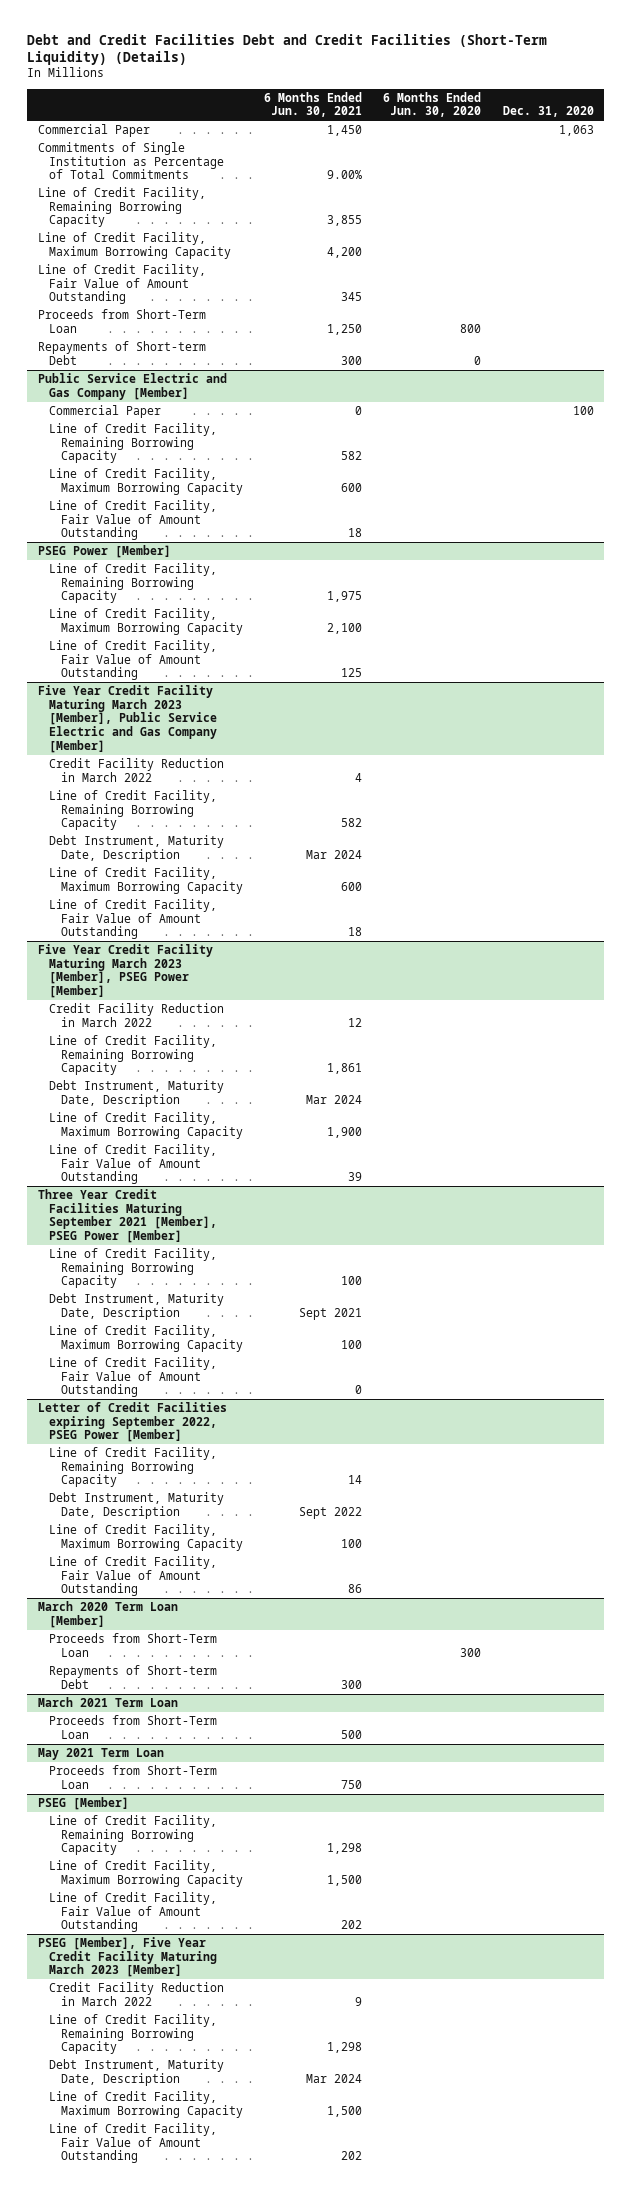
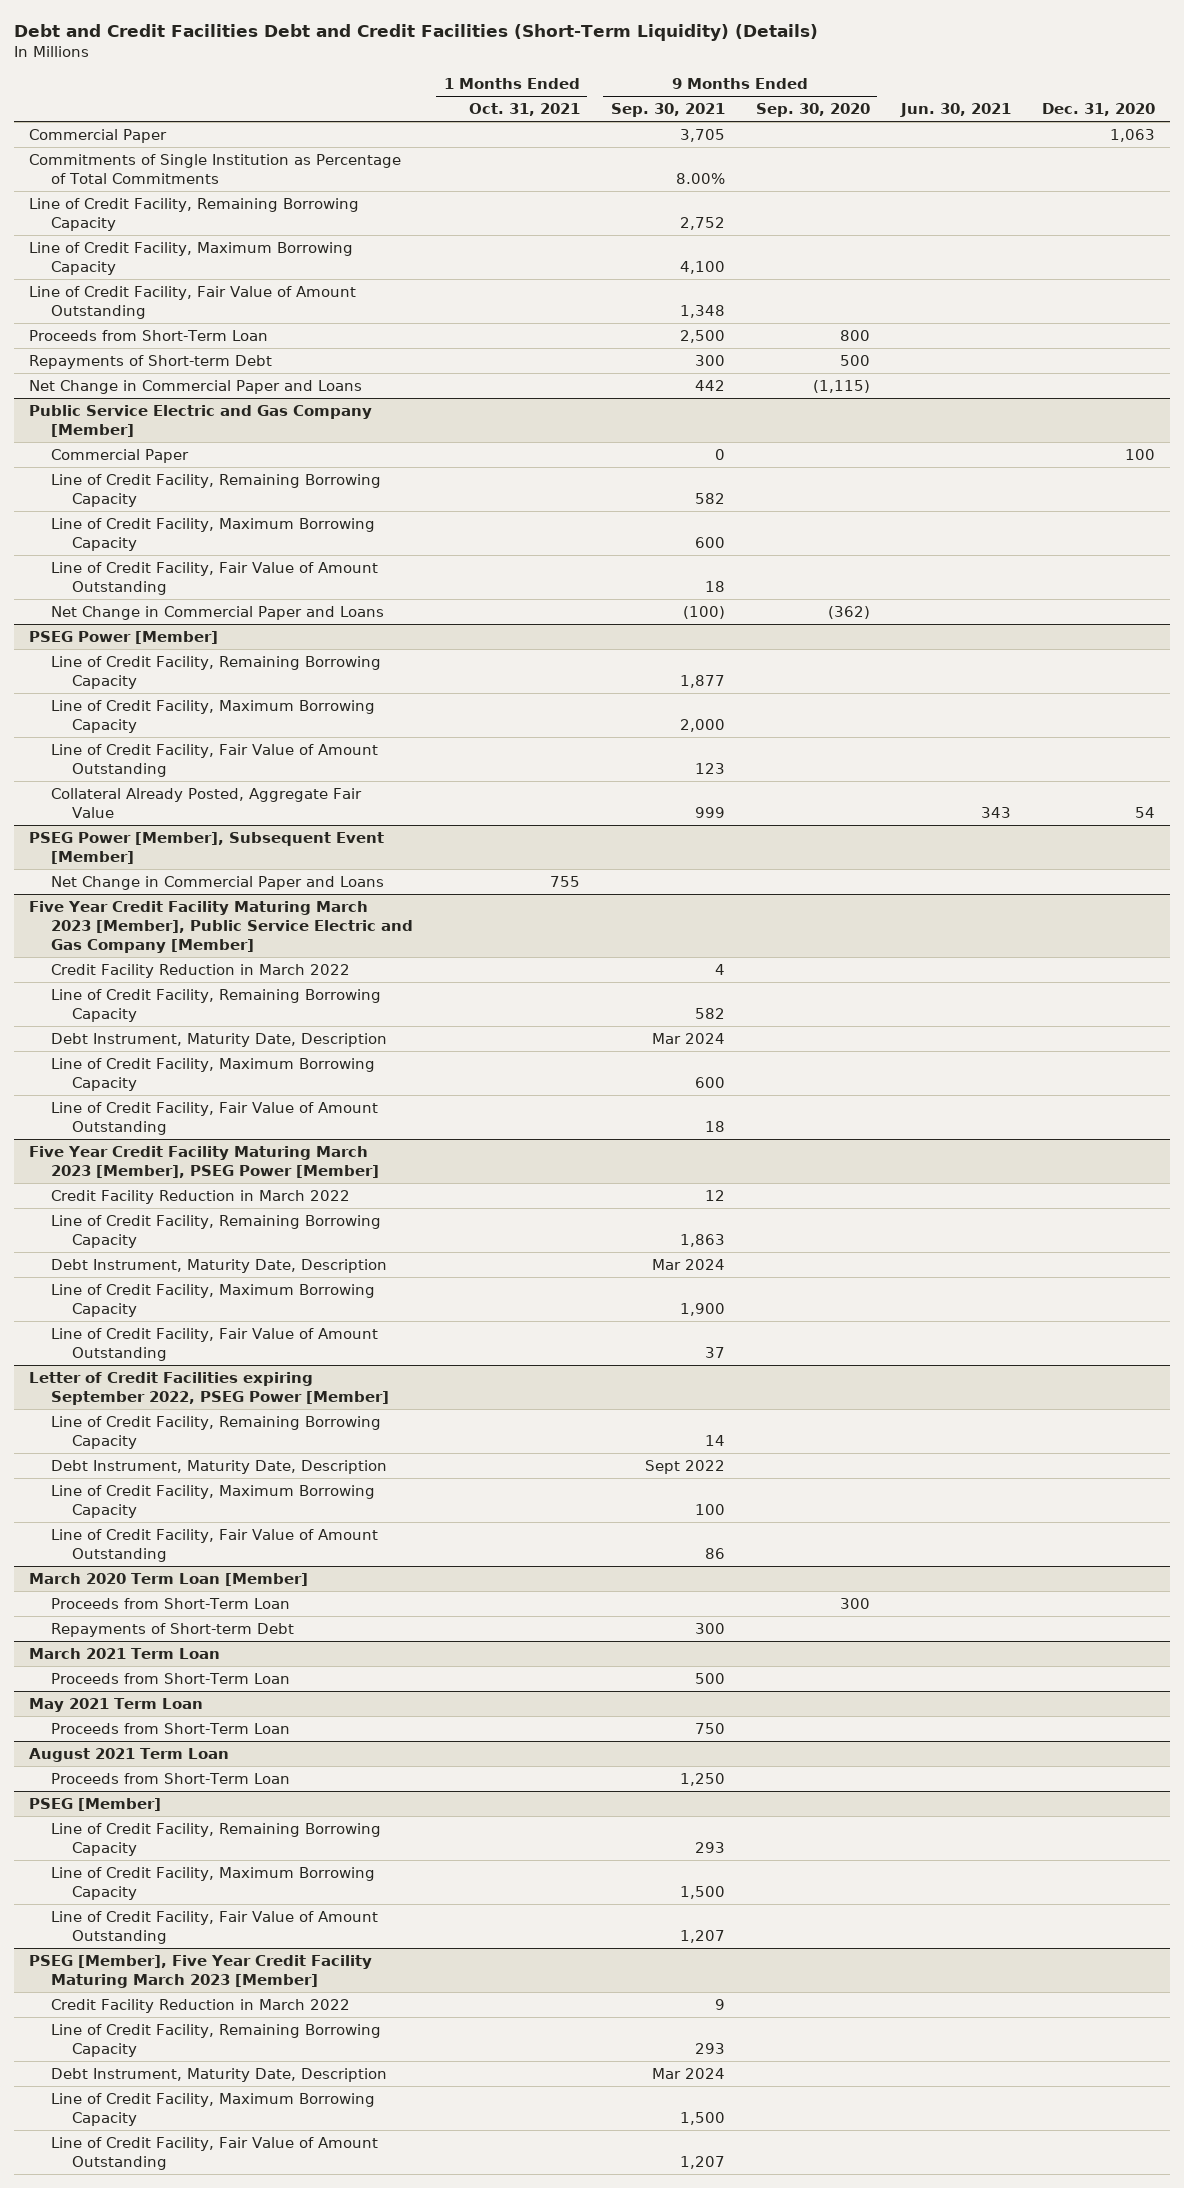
- | 6 Months Ended Jun. 30, 2021 | 6 Months Ended Jun. 30, 2020 | Dec. 31, 2020
+ | 1 Months Ended Oct. 31, 2021 | 9 Months Ended Sep. 30, 2021 | 9 Months Ended Sep. 30, 2020 | Jun. 30, 2021 | Dec. 31, 2020
+ Net Change in Commercial Paper and Loans | | 442 | (1,115) | |
@ Public Service Electric and Gas Company [Member]
+ Net Change in Commercial Paper and Loans | | (100) | (362) | |
@ PSEG Power [Member]
+ Collateral Already Posted, Aggregate Fair Value | | 999 | | 343 | 54
+ PSEG Power [Member], Subsequent Event [Member]
+ Net Change in Commercial Paper and Loans | 755 | | | |
- Three Year Credit Facilities Maturing September 2021 [Member], PSEG Power [Member]
- Line of Credit Facility, Remaining Borrowing Capacity | 100 | |
- Debt Instrument, Maturity Date, Description | Sept 2021 | |
- Line of Credit Facility, Maximum Borrowing Capacity | 100 | |
- Line of Credit Facility, Fair Value of Amount Outstanding | 0 | |
+ August 2021 Term Loan
+ Proceeds from Short-Term Loan | | 1,250 | | |

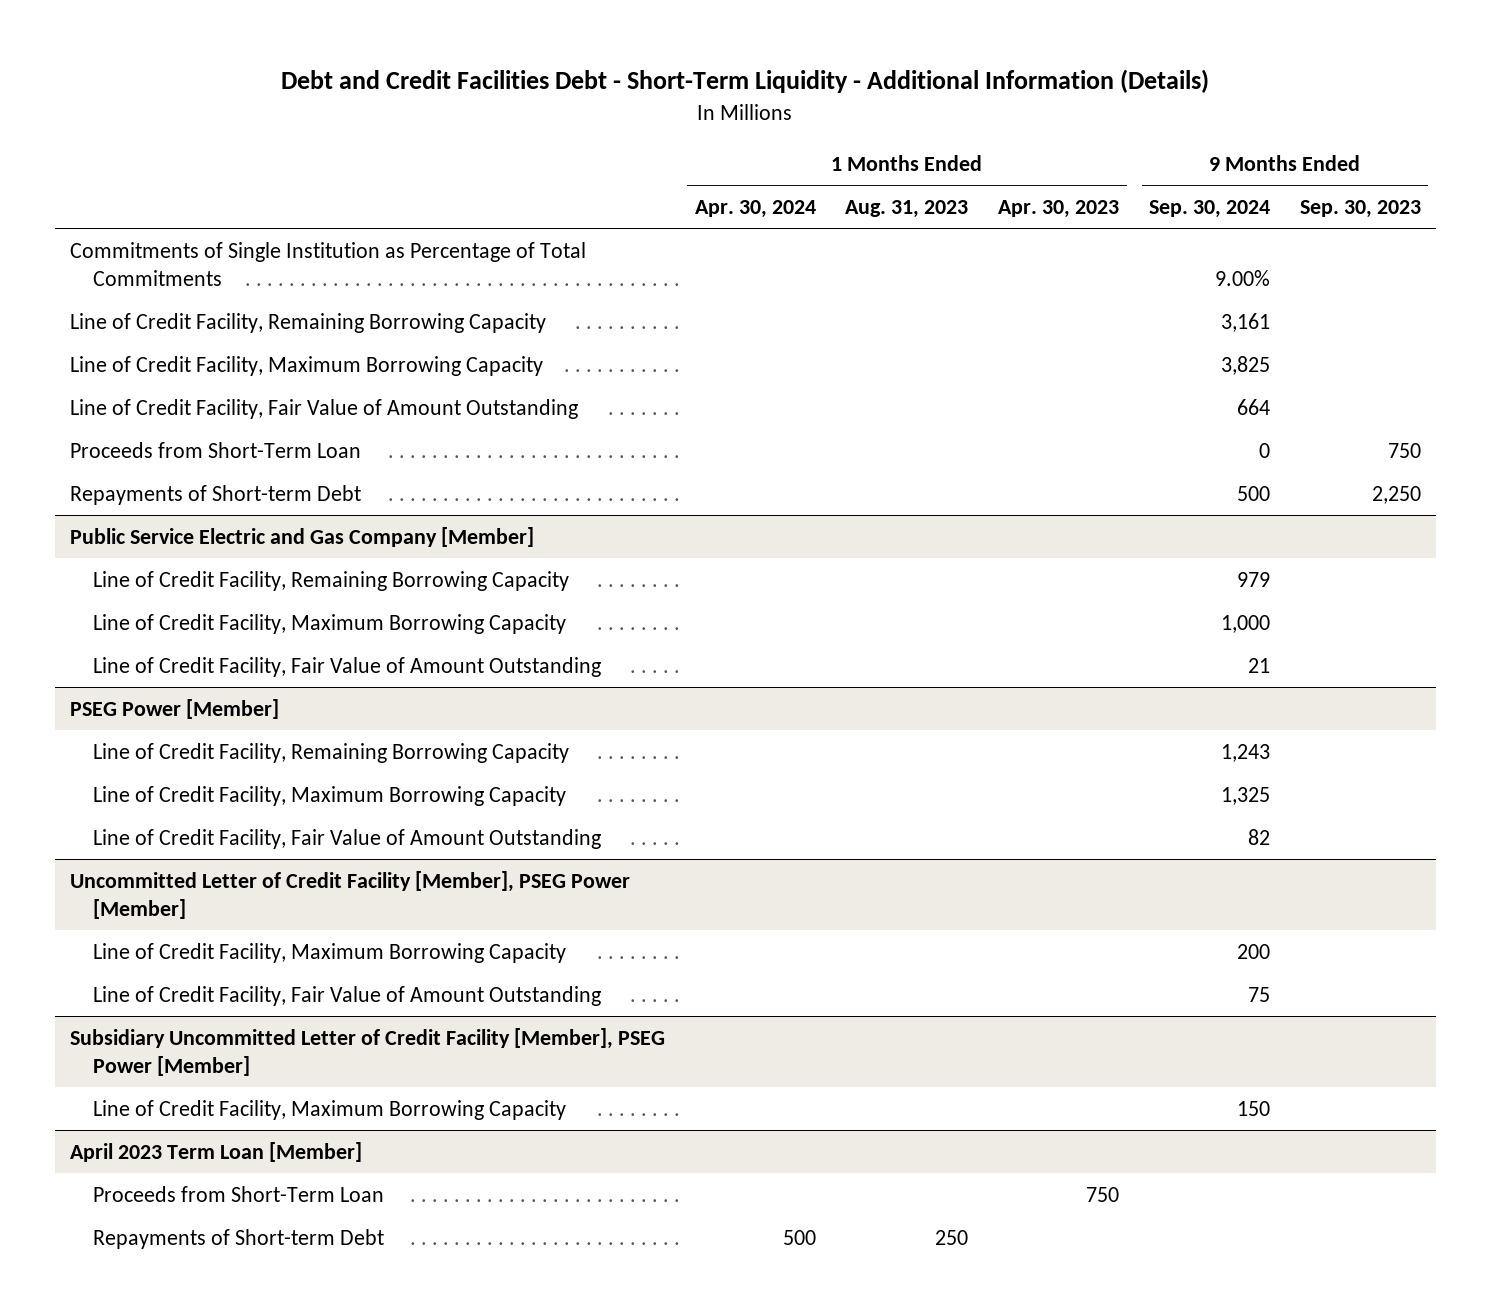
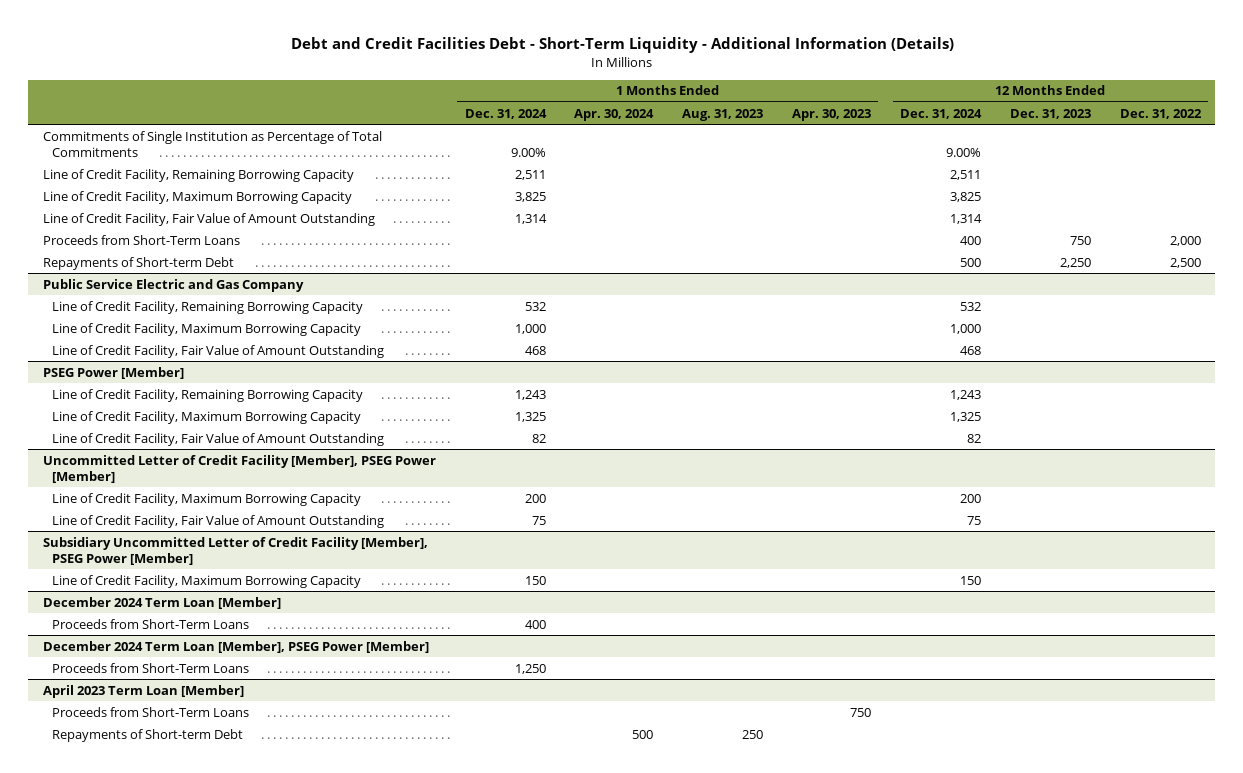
- | 1 Months Ended Apr. 30, 2024 | 1 Months Ended Aug. 31, 2023 | 1 Months Ended Apr. 30, 2023 | 9 Months Ended Sep. 30, 2024 | 9 Months Ended Sep. 30, 2023
+ | 1 Months Ended Dec. 31, 2024 | 1 Months Ended Apr. 30, 2024 | 1 Months Ended Aug. 31, 2023 | 1 Months Ended Apr. 30, 2023 | 12 Months Ended Dec. 31, 2024 | 12 Months Ended Dec. 31, 2023 | 12 Months Ended Dec. 31, 2022
- Proceeds from Short-Term Loan | | | | 0 | 750
+ Proceeds from Short-Term Loans | | | | | 400 | 750 | 2,000
- Public Service Electric and Gas Company [Member]
+ Public Service Electric and Gas Company
+ December 2024 Term Loan [Member]
+ Proceeds from Short-Term Loans | 400 | | | | | |
+ December 2024 Term Loan [Member], PSEG Power [Member]
+ Proceeds from Short-Term Loans | 1,250 | | | | | |
@ April 2023 Term Loan [Member]
- Proceeds from Short-Term Loan | | | 750 | |
+ Proceeds from Short-Term Loans | | | | 750 | | |

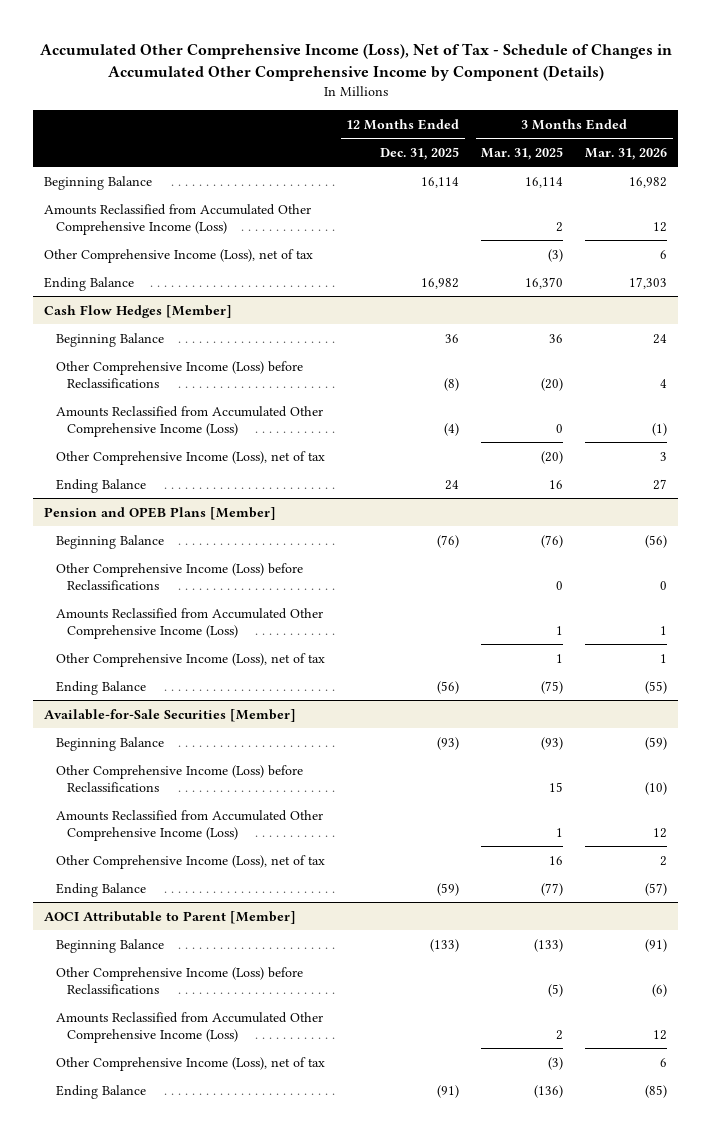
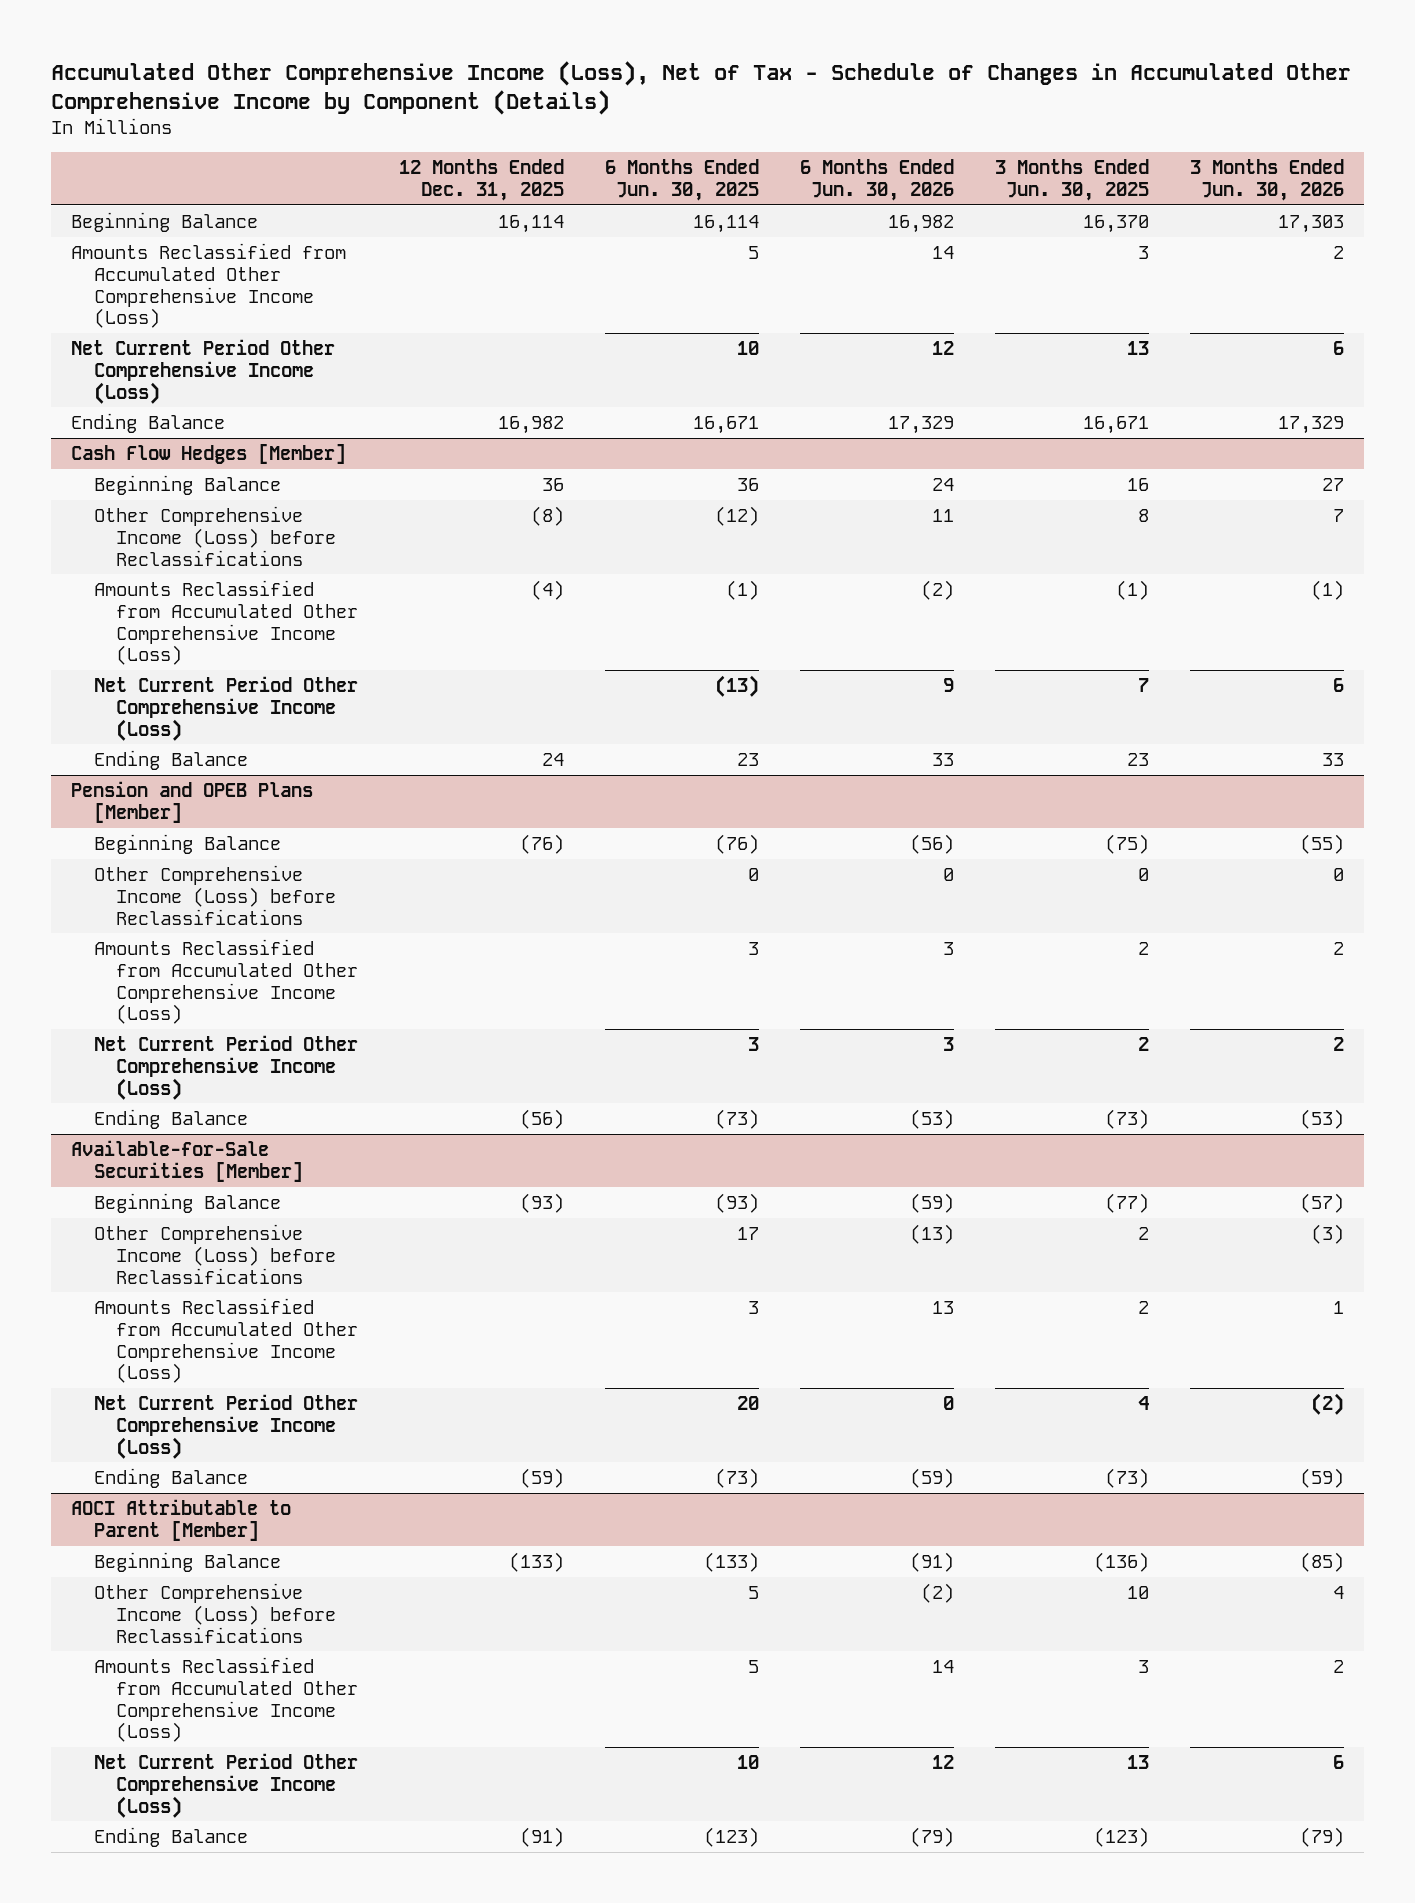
- | 12 Months Ended Dec. 31, 2025 | 3 Months Ended Mar. 31, 2025 | 3 Months Ended Mar. 31, 2026
+ | 12 Months Ended Dec. 31, 2025 | 6 Months Ended Jun. 30, 2025 | 6 Months Ended Jun. 30, 2026 | 3 Months Ended Jun. 30, 2025 | 3 Months Ended Jun. 30, 2026
- Other Comprehensive Income (Loss), net of tax | | (3) | 6
+ Net Current Period Other Comprehensive Income (Loss) | | 10 | 12 | 13 | 6
@ Cash Flow Hedges [Member]
- Other Comprehensive Income (Loss), net of tax | | (20) | 3
+ Net Current Period Other Comprehensive Income (Loss) | | (13) | 9 | 7 | 6
@ Pension and OPEB Plans [Member]
- Other Comprehensive Income (Loss), net of tax | | 1 | 1
+ Net Current Period Other Comprehensive Income (Loss) | | 3 | 3 | 2 | 2
@ Available-for-Sale Securities [Member]
- Other Comprehensive Income (Loss), net of tax | | 16 | 2
+ Net Current Period Other Comprehensive Income (Loss) | | 20 | 0 | 4 | (2)
@ AOCI Attributable to Parent [Member]
- Other Comprehensive Income (Loss), net of tax | | (3) | 6
+ Net Current Period Other Comprehensive Income (Loss) | | 10 | 12 | 13 | 6

